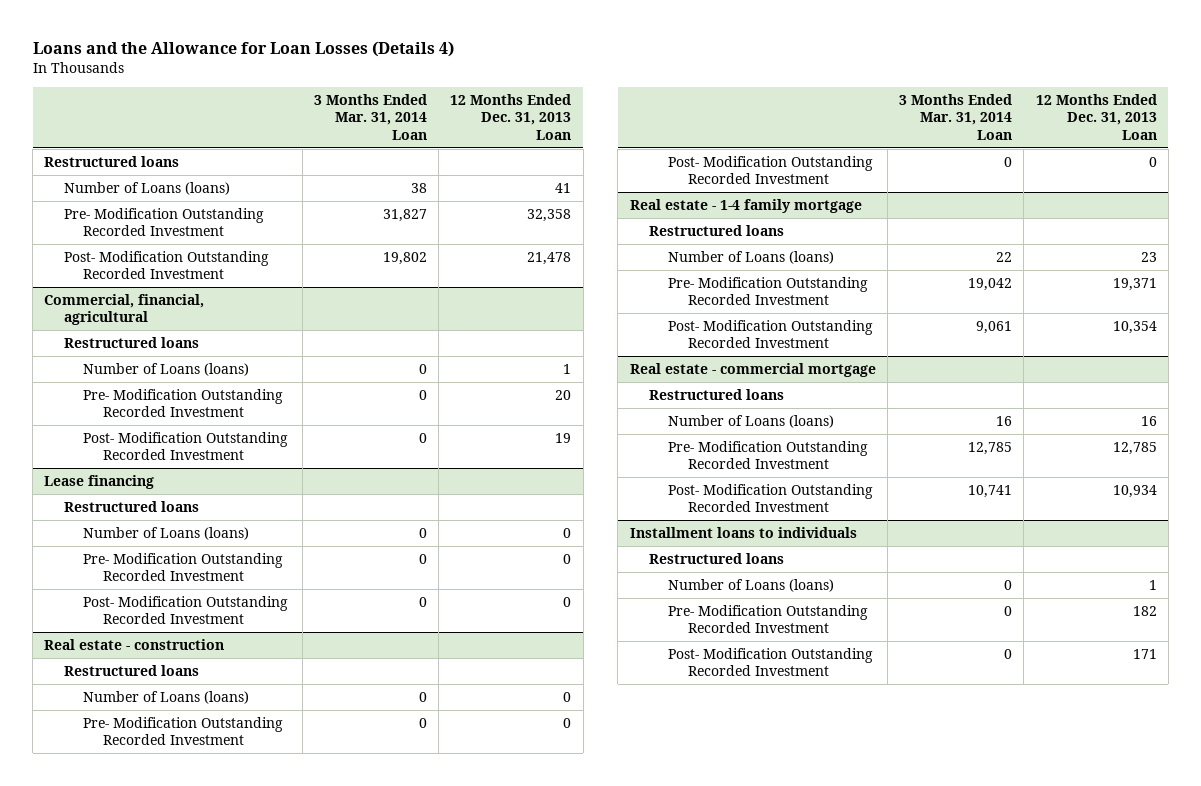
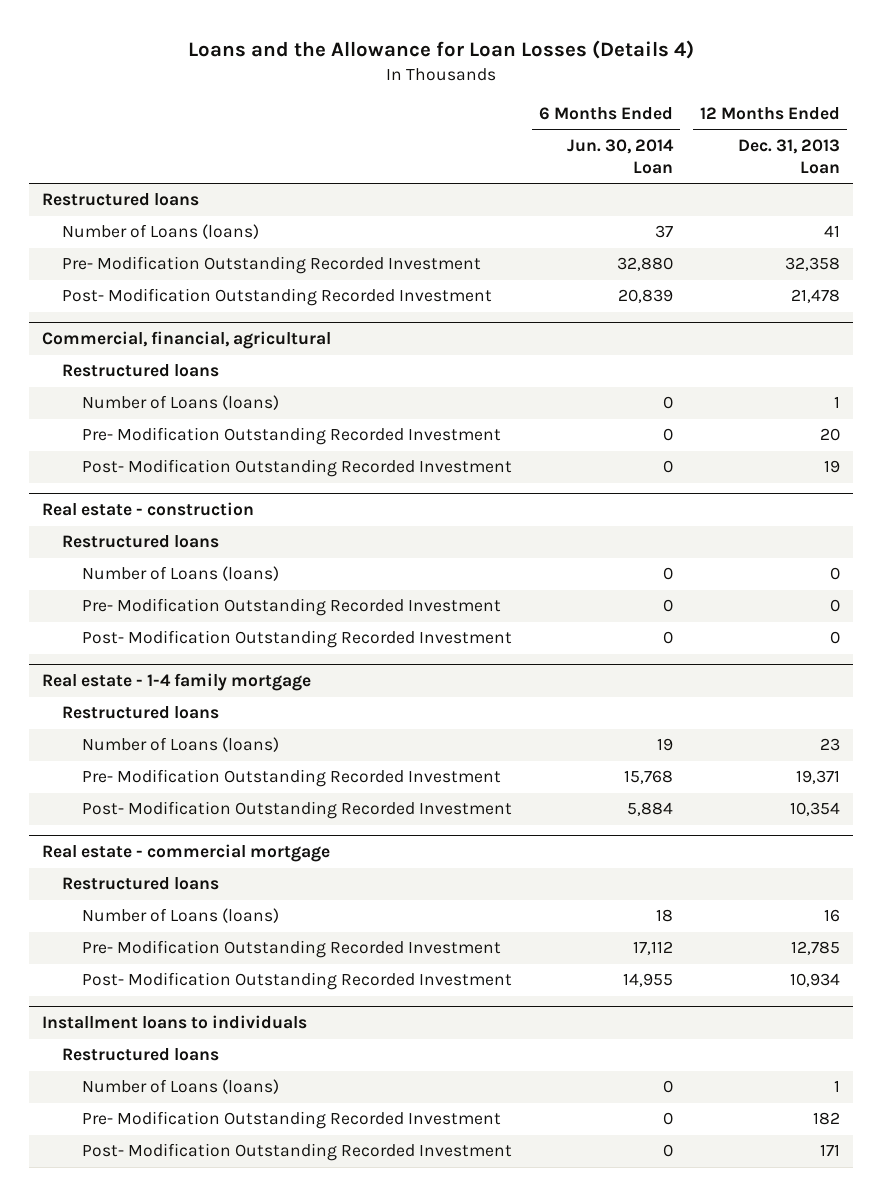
- | 3 Months Ended Mar. 31, 2014 Loan | 12 Months Ended Dec. 31, 2013 Loan
+ | 6 Months Ended Jun. 30, 2014 Loan | 12 Months Ended Dec. 31, 2013 Loan
- Lease financing
- Restructured loans
- Number of Loans (loans) | 0 | 0
- Pre- Modification Outstanding Recorded Investment | 0 | 0
- Post- Modification Outstanding Recorded Investment | 0 | 0

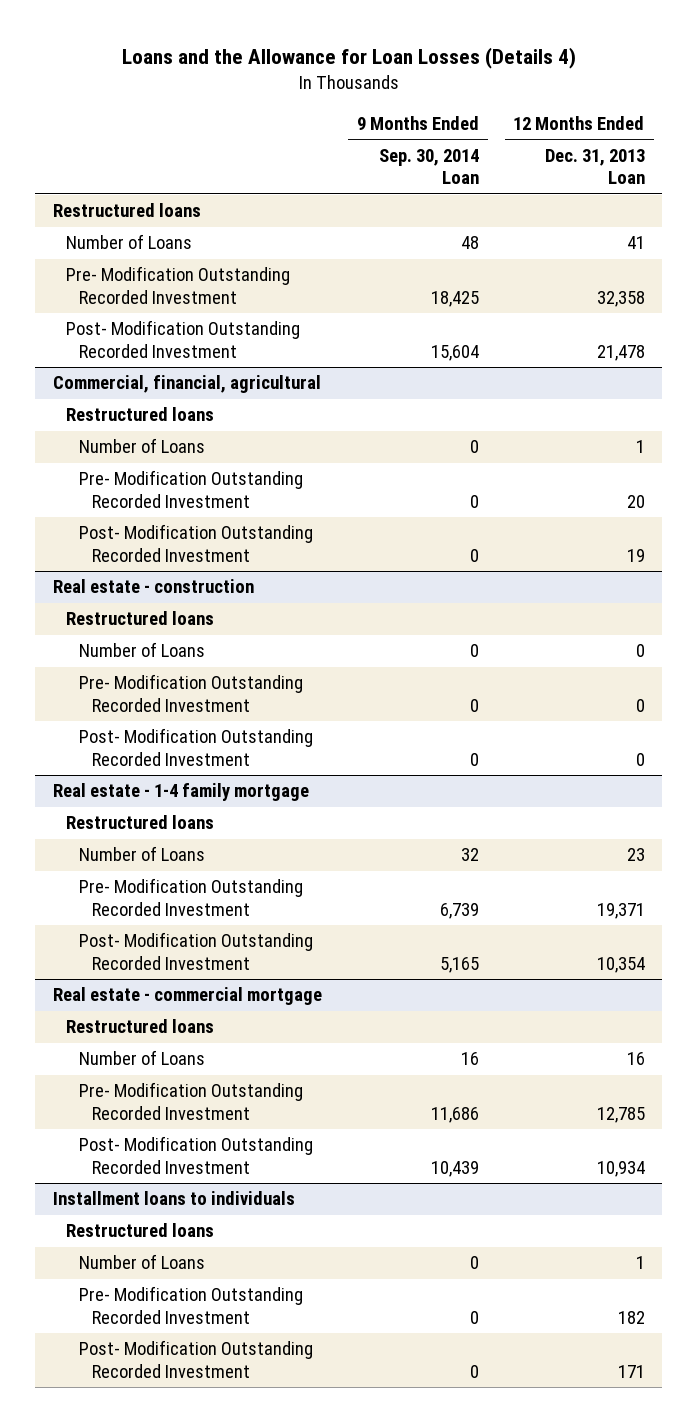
- | 6 Months Ended Jun. 30, 2014 Loan | 12 Months Ended Dec. 31, 2013 Loan
+ | 9 Months Ended Sep. 30, 2014 Loan | 12 Months Ended Dec. 31, 2013 Loan
- Number of Loans (loans) | 37 | 41
+ Number of Loans | 48 | 41
@ Commercial, financial, agricultural
- Number of Loans (loans) | 0 | 1
+ Number of Loans | 0 | 1
@ Real estate - construction
- Number of Loans (loans) | 0 | 0
+ Number of Loans | 0 | 0
@ Real estate - 1-4 family mortgage
- Number of Loans (loans) | 19 | 23
+ Number of Loans | 32 | 23
@ Real estate - commercial mortgage
- Number of Loans (loans) | 18 | 16
+ Number of Loans | 16 | 16
@ Installment loans to individuals
- Number of Loans (loans) | 0 | 1
+ Number of Loans | 0 | 1

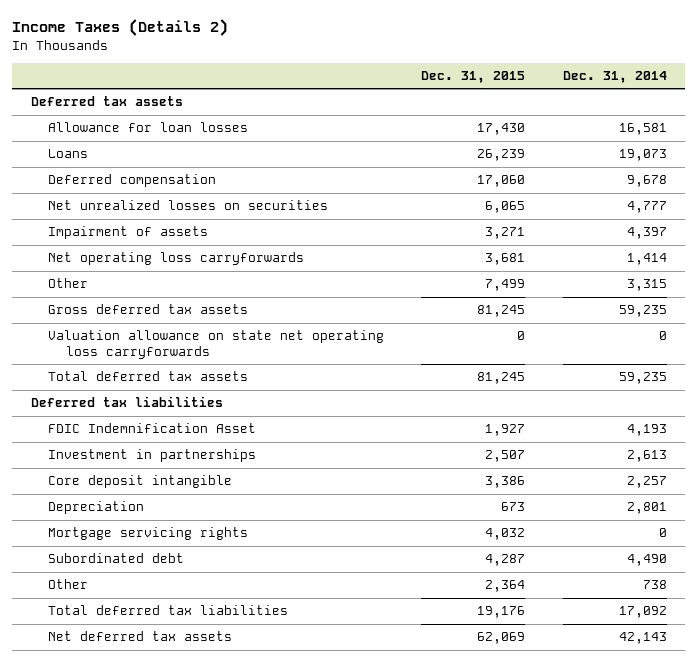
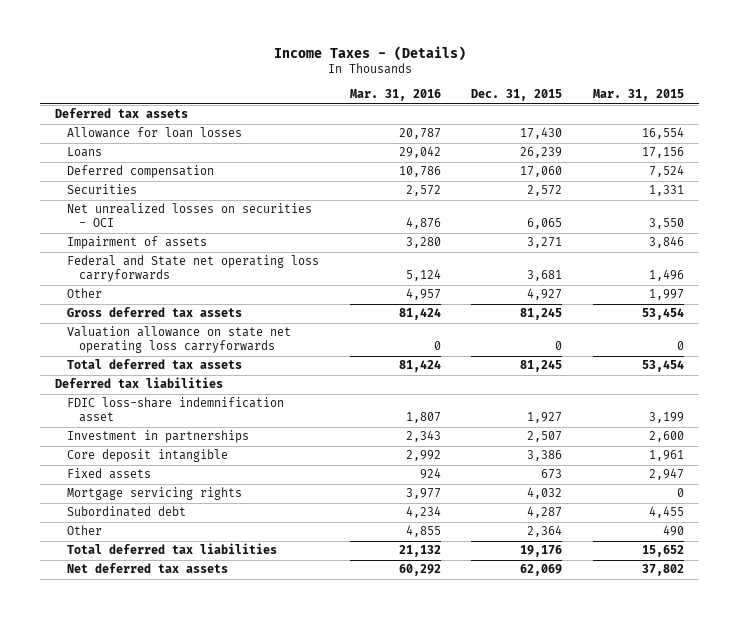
- Income Taxes (Details 2)
+ Income Taxes - (Details)
- | Dec. 31, 2015 | Dec. 31, 2014
+ | Mar. 31, 2016 | Dec. 31, 2015 | Mar. 31, 2015
- Net unrealized losses on securities | 6,065 | 4,777
+ Securities | 2,572 | 2,572 | 1,331
+ Net unrealized losses on securities - OCI | 4,876 | 6,065 | 3,550
- Net operating loss carryforwards | 3,681 | 1,414
- Other | 7,499 | 3,315
+ Federal and State net operating loss carryforwards | 5,124 | 3,681 | 1,496
+ Other | 4,957 | 4,927 | 1,997
- FDIC Indemnification Asset | 1,927 | 4,193
+ FDIC loss-share indemnification asset | 1,807 | 1,927 | 3,199
- Depreciation | 673 | 2,801
+ Fixed assets | 924 | 673 | 2,947

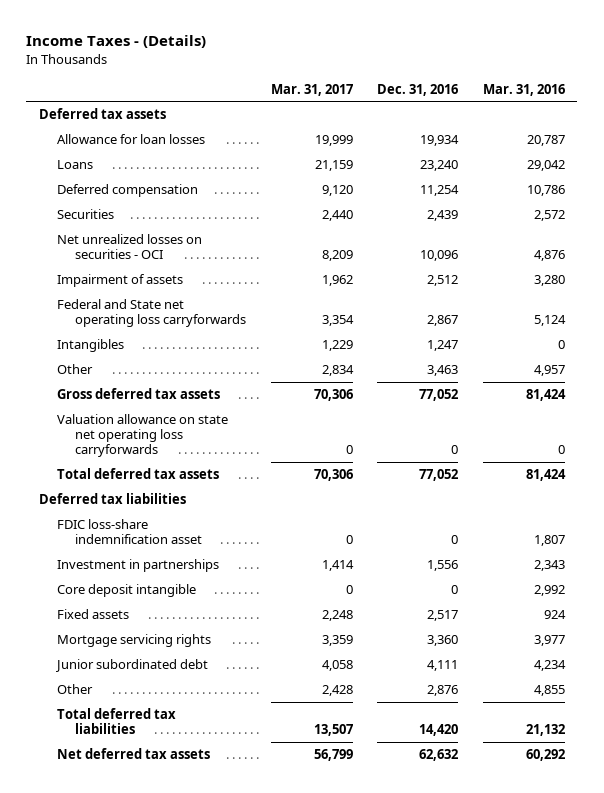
- | Mar. 31, 2016 | Dec. 31, 2015 | Mar. 31, 2015
+ | Mar. 31, 2017 | Dec. 31, 2016 | Mar. 31, 2016
+ Intangibles | 1,229 | 1,247 | 0
- Subordinated debt | 4,234 | 4,287 | 4,455
+ Junior subordinated debt | 4,058 | 4,111 | 4,234

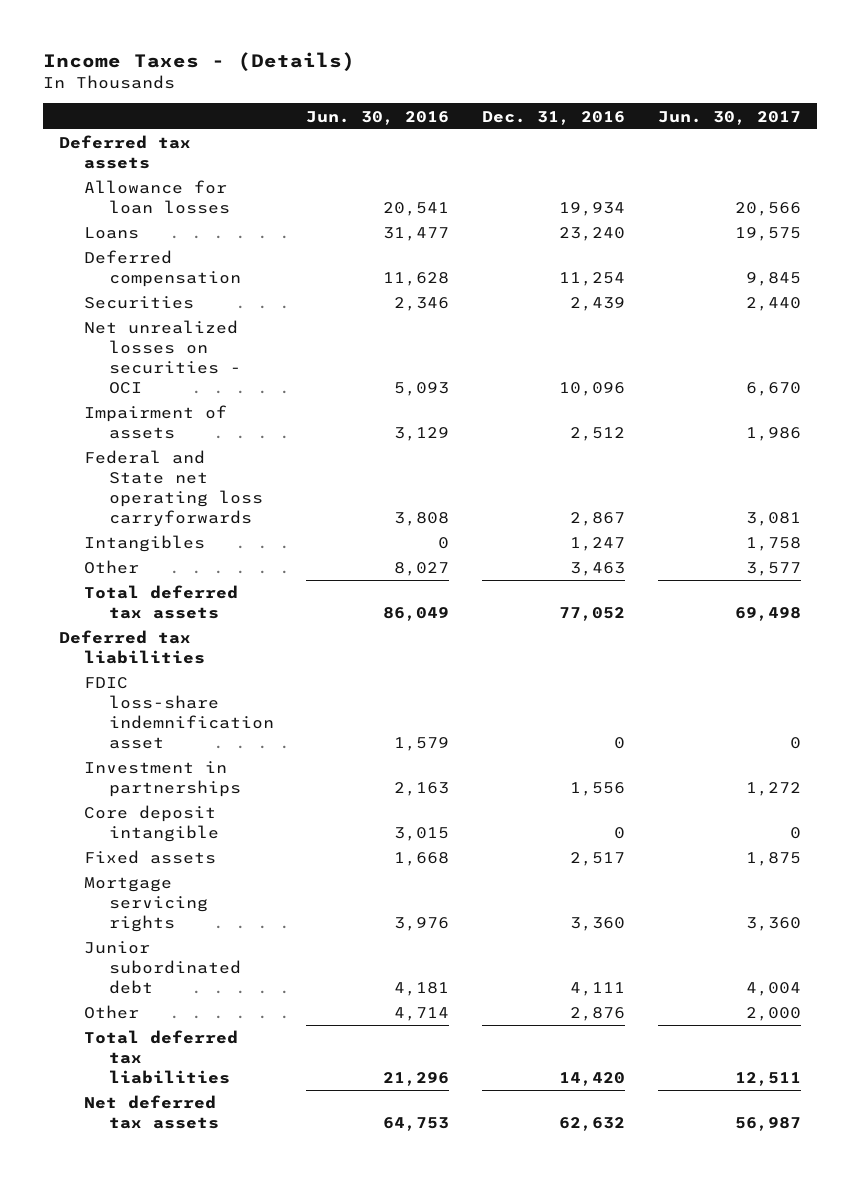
- | Mar. 31, 2017 | Dec. 31, 2016 | Mar. 31, 2016
+ | Jun. 30, 2016 | Dec. 31, 2016 | Jun. 30, 2017
- Gross deferred tax assets | 70,306 | 77,052 | 81,424
- Valuation allowance on state net operating loss carryforwards | 0 | 0 | 0

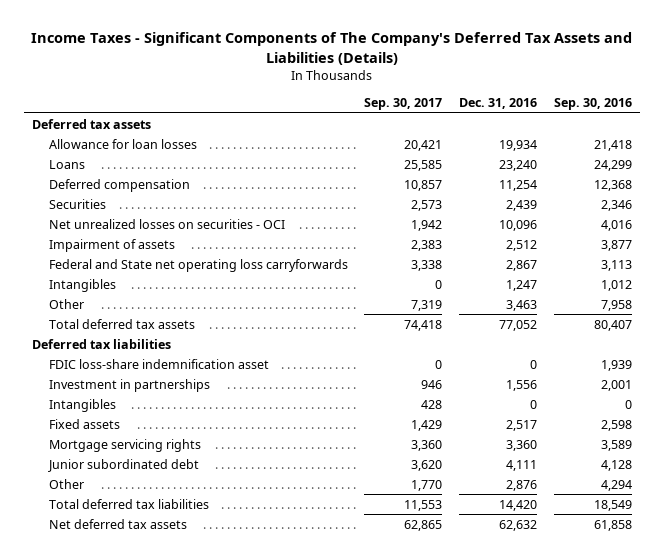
- Income Taxes - (Details)
+ Income Taxes - Significant Components of The Company's Deferred Tax Assets and Liabilities (Details)
- | Jun. 30, 2016 | Dec. 31, 2016 | Jun. 30, 2017
+ | Sep. 30, 2017 | Dec. 31, 2016 | Sep. 30, 2016
- Core deposit intangible | 3,015 | 0 | 0
+ Intangibles | 428 | 0 | 0

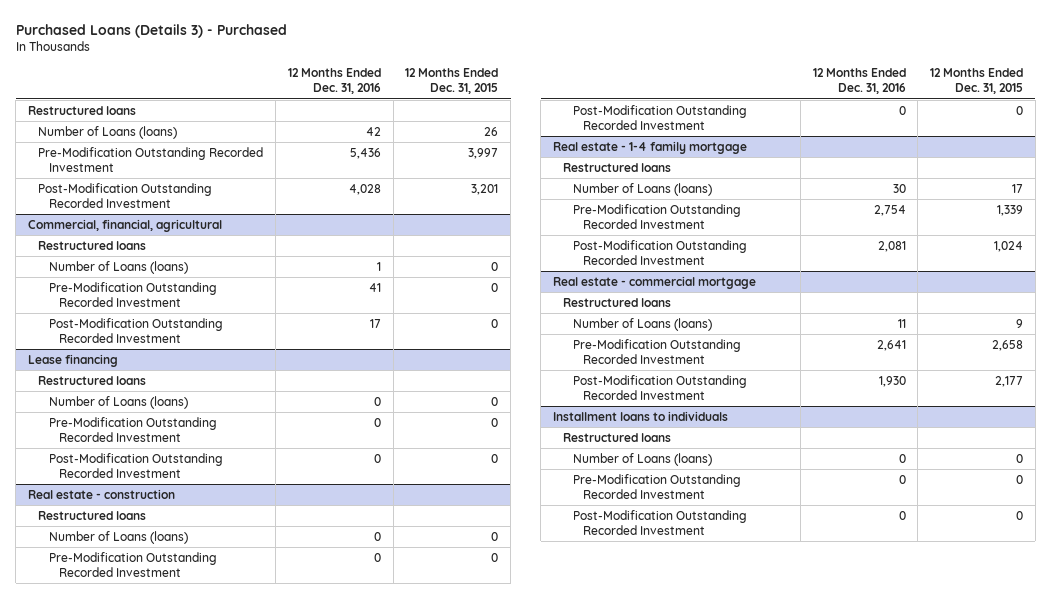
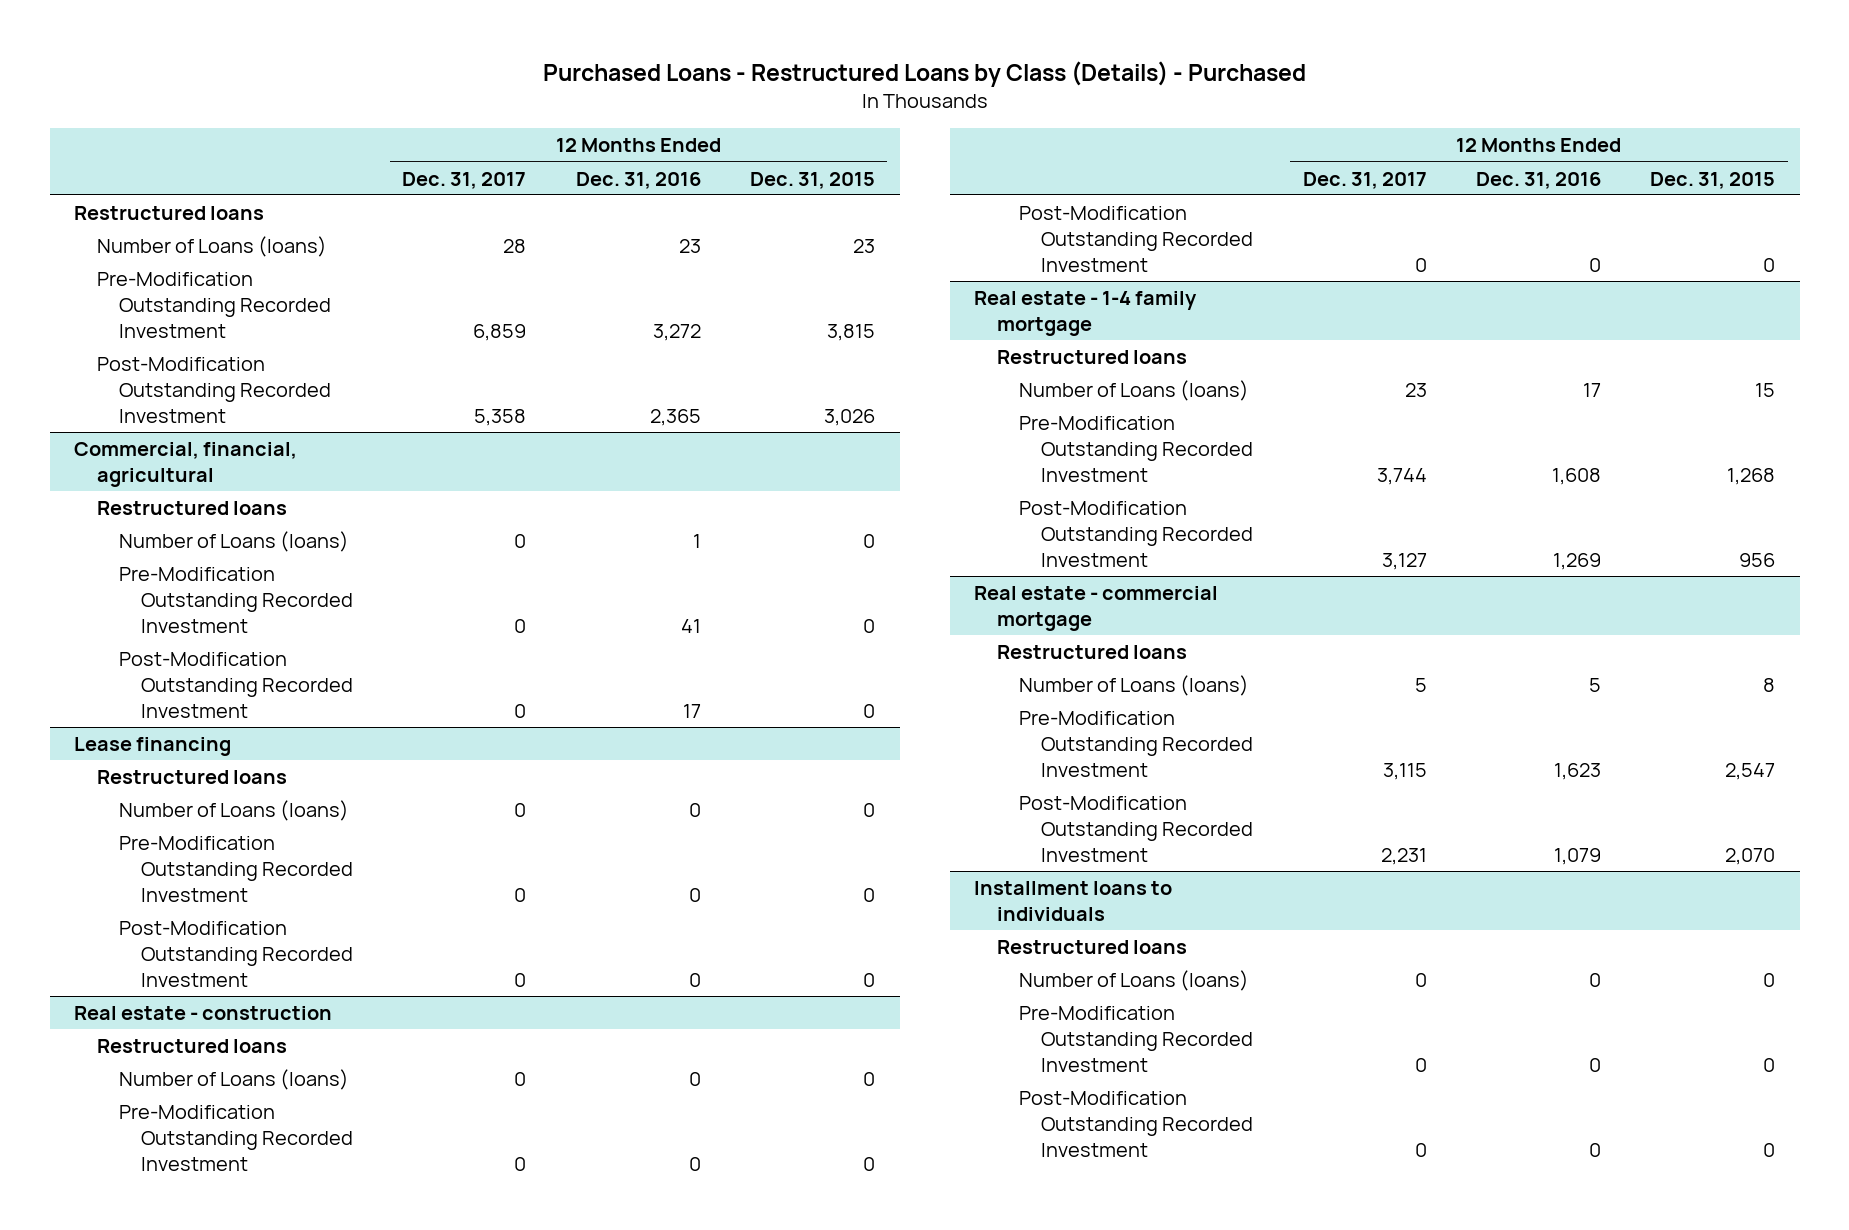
- Purchased Loans (Details 3) - Purchased
+ Purchased Loans - Restructured Loans by Class (Details) - Purchased
- | 12 Months Ended Dec. 31, 2016 | 12 Months Ended Dec. 31, 2015
+ | 12 Months Ended Dec. 31, 2017 | 12 Months Ended Dec. 31, 2016 | 12 Months Ended Dec. 31, 2015
- Number of Loans (loans) | 42 | 26
- Pre-Modification Outstanding Recorded Investment | 5,436 | 3,997
- Post-Modification Outstanding Recorded Investment | 4,028 | 3,201
+ Number of Loans (loans) | 28 | 23 | 23
+ Pre-Modification Outstanding Recorded Investment | 6,859 | 3,272 | 3,815
+ Post-Modification Outstanding Recorded Investment | 5,358 | 2,365 | 3,026
@ Real estate - 1-4 family mortgage
- Number of Loans (loans) | 30 | 17
- Pre-Modification Outstanding Recorded Investment | 2,754 | 1,339
- Post-Modification Outstanding Recorded Investment | 2,081 | 1,024
+ Number of Loans (loans) | 23 | 17 | 15
+ Pre-Modification Outstanding Recorded Investment | 3,744 | 1,608 | 1,268
+ Post-Modification Outstanding Recorded Investment | 3,127 | 1,269 | 956
@ Real estate - commercial mortgage
- Number of Loans (loans) | 11 | 9
- Pre-Modification Outstanding Recorded Investment | 2,641 | 2,658
- Post-Modification Outstanding Recorded Investment | 1,930 | 2,177
+ Number of Loans (loans) | 5 | 5 | 8
+ Pre-Modification Outstanding Recorded Investment | 3,115 | 1,623 | 2,547
+ Post-Modification Outstanding Recorded Investment | 2,231 | 1,079 | 2,070

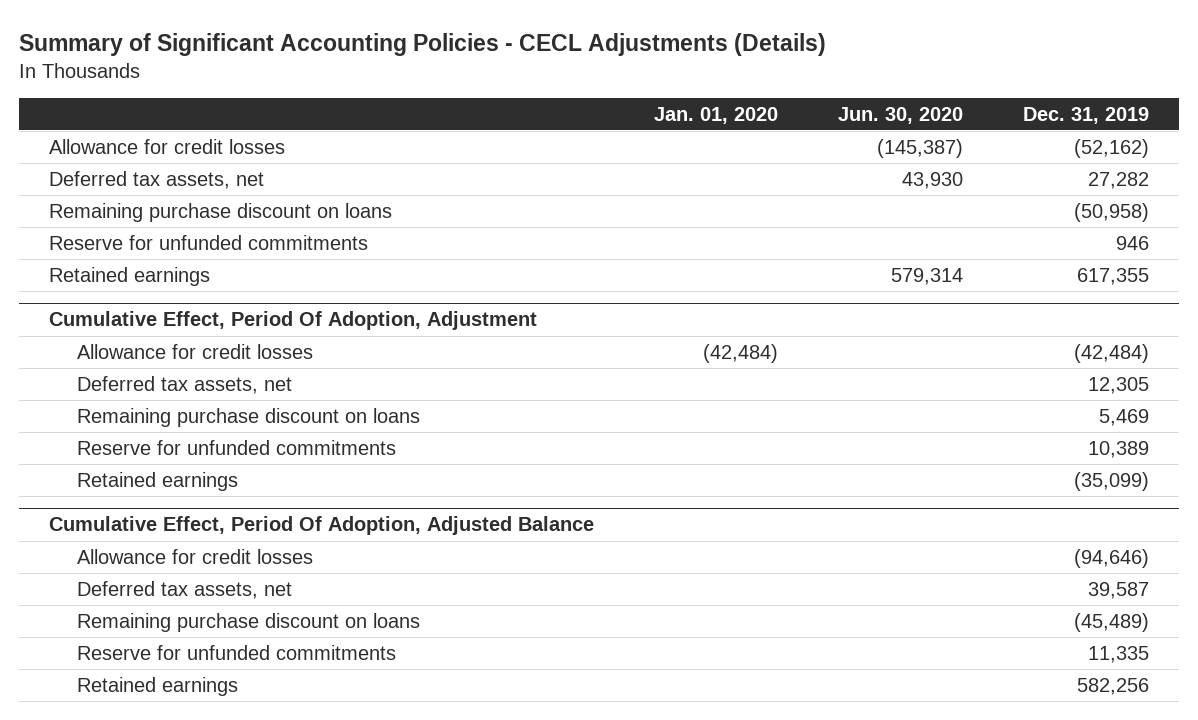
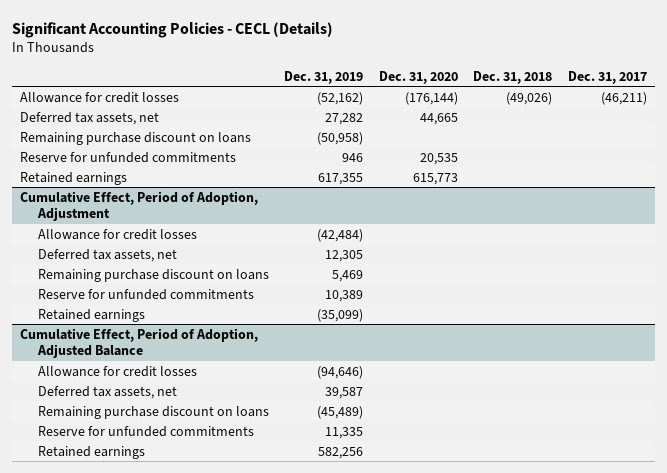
- Summary of Significant Accounting Policies - CECL Adjustments (Details)
+ Significant Accounting Policies - CECL (Details)
- | Jan. 01, 2020 | Jun. 30, 2020 | Dec. 31, 2019
+ | Dec. 31, 2019 | Dec. 31, 2020 | Dec. 31, 2018 | Dec. 31, 2017
- Cumulative Effect, Period Of Adoption, Adjustment
+ Cumulative Effect, Period of Adoption, Adjustment
- Cumulative Effect, Period Of Adoption, Adjusted Balance
+ Cumulative Effect, Period of Adoption, Adjusted Balance

